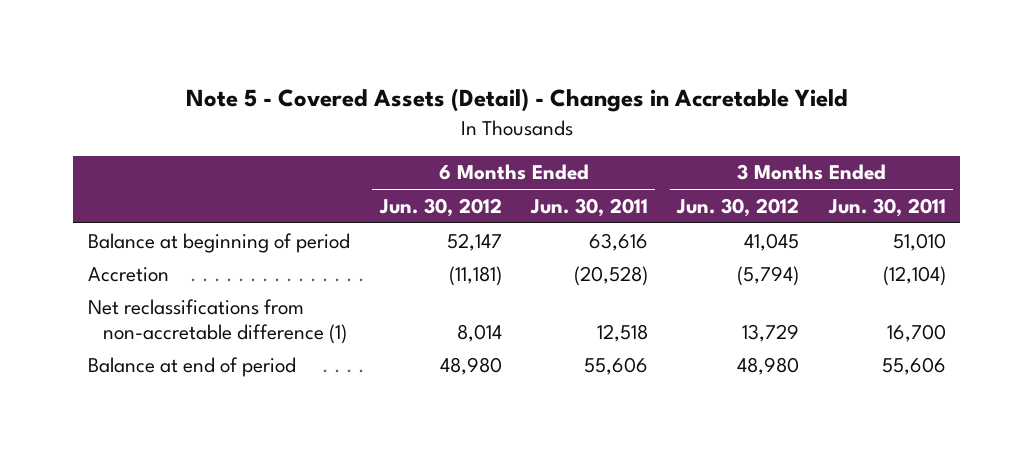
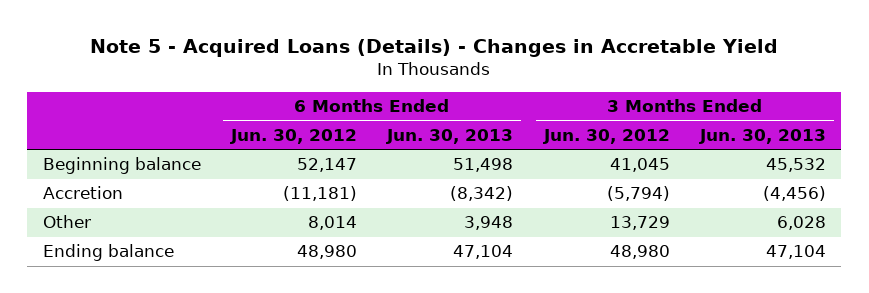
- Note 5 - Covered Assets (Detail) - Changes in Accretable Yield
+ Note 5 - Acquired Loans (Details) - Changes in Accretable Yield
- | 6 Months Ended Jun. 30, 2012 | 6 Months Ended Jun. 30, 2011 | 3 Months Ended Jun. 30, 2012 | 3 Months Ended Jun. 30, 2011
+ | 6 Months Ended Jun. 30, 2012 | 6 Months Ended Jun. 30, 2013 | 3 Months Ended Jun. 30, 2012 | 3 Months Ended Jun. 30, 2013
- Balance at beginning of period | 52,147 | 63,616 | 41,045 | 51,010
+ Beginning balance | 52,147 | 51,498 | 41,045 | 45,532
- Net reclassifications from non-accretable difference (1) | 8,014 | 12,518 | 13,729 | 16,700
- Balance at end of period | 48,980 | 55,606 | 48,980 | 55,606
+ Other | 8,014 | 3,948 | 13,729 | 6,028
+ Ending balance | 48,980 | 47,104 | 48,980 | 47,104

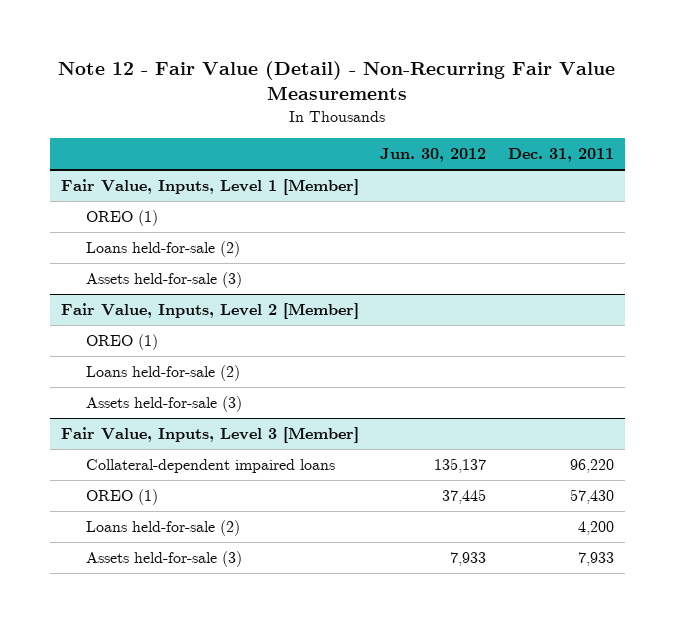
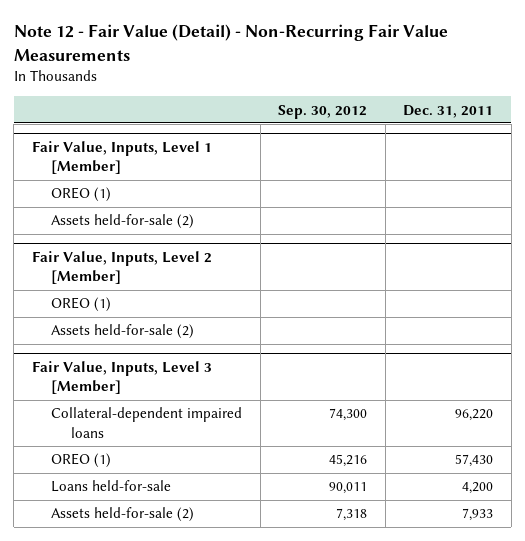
- | Jun. 30, 2012 | Dec. 31, 2011
+ | Sep. 30, 2012 | Dec. 31, 2011
@ Fair Value, Inputs, Level 1 [Member]
- Loans held-for-sale (2)
- Assets held-for-sale (3)
+ Assets held-for-sale (2)
@ Fair Value, Inputs, Level 2 [Member]
- Loans held-for-sale (2)
- Assets held-for-sale (3)
+ Assets held-for-sale (2)
@ Fair Value, Inputs, Level 3 [Member]
- Loans held-for-sale (2) | | 4,200
- Assets held-for-sale (3) | 7,933 | 7,933
+ Loans held-for-sale | 90,011 | 4,200
+ Assets held-for-sale (2) | 7,318 | 7,933

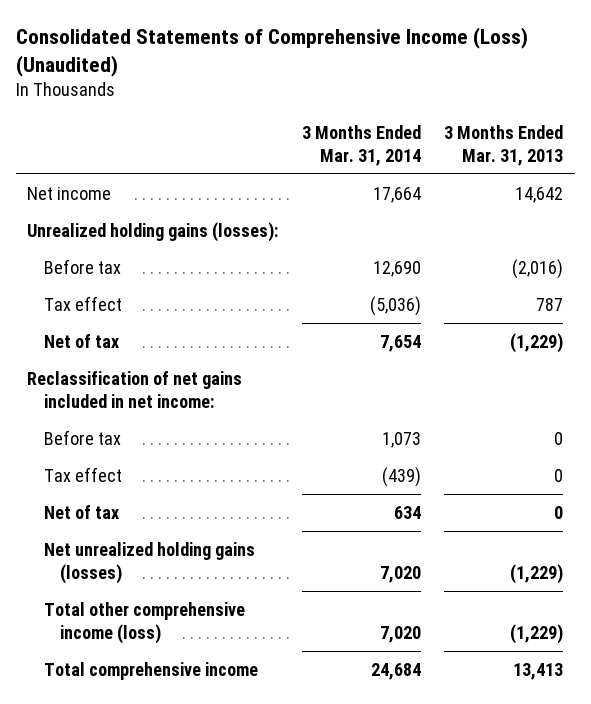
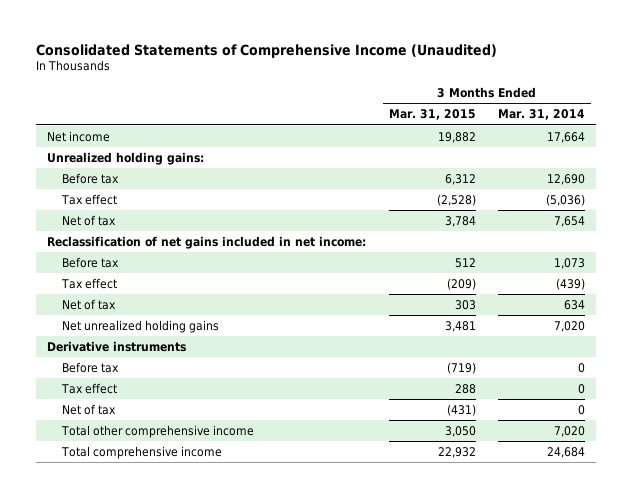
- Consolidated Statements of Comprehensive Income (Loss) (Unaudited)
+ Consolidated Statements of Comprehensive Income (Unaudited)
- | 3 Months Ended Mar. 31, 2014 | 3 Months Ended Mar. 31, 2013
+ | 3 Months Ended Mar. 31, 2015 | 3 Months Ended Mar. 31, 2014
- Unrealized holding gains (losses):
+ Unrealized holding gains:
- Net unrealized holding gains (losses) | 7,020 | (1,229)
- Total other comprehensive income (loss) | 7,020 | (1,229)
+ Net unrealized holding gains | 3,481 | 7,020
+ Derivative instruments
+ Before tax | (719) | 0
+ Tax effect | 288 | 0
+ Net of tax | (431) | 0
+ Total other comprehensive income | 3,050 | 7,020

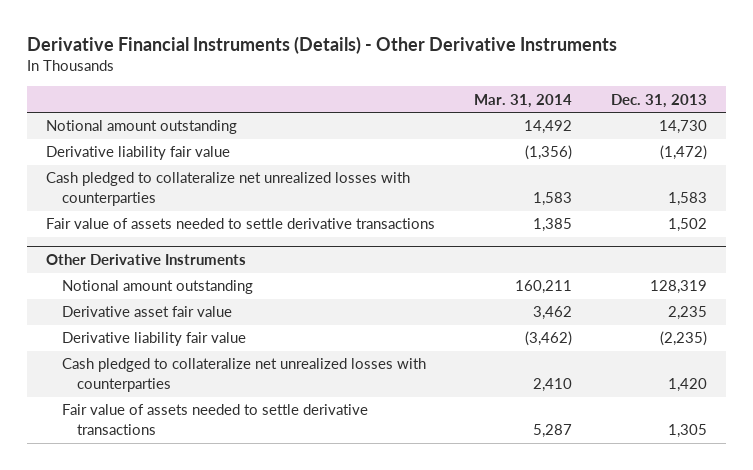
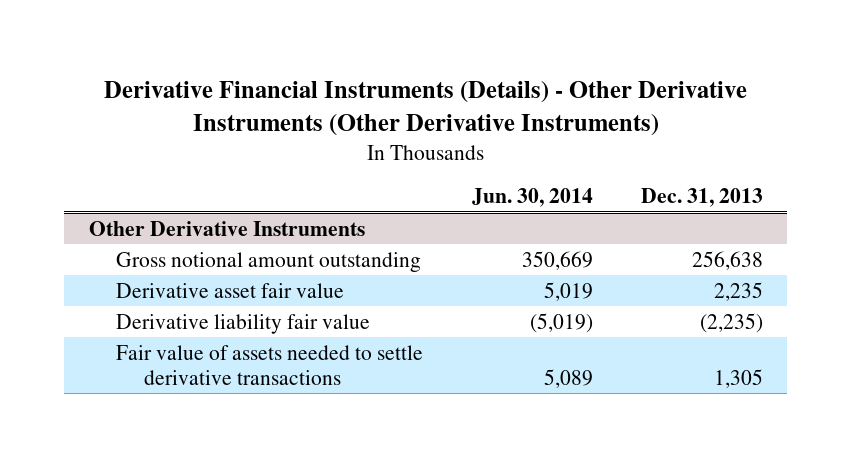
- Derivative Financial Instruments (Details) - Other Derivative Instruments
+ Derivative Financial Instruments (Details) - Other Derivative Instruments (Other Derivative Instruments)
- | Mar. 31, 2014 | Dec. 31, 2013
+ | Jun. 30, 2014 | Dec. 31, 2013
- Notional amount outstanding | 14,492 | 14,730
- Derivative liability fair value | (1,356) | (1,472)
- Cash pledged to collateralize net unrealized losses with counterparties | 1,583 | 1,583
- Fair value of assets needed to settle derivative transactions | 1,385 | 1,502
@ Other Derivative Instruments
- Notional amount outstanding | 160,211 | 128,319
+ Gross notional amount outstanding | 350,669 | 256,638
- Cash pledged to collateralize net unrealized losses with counterparties | 2,410 | 1,420

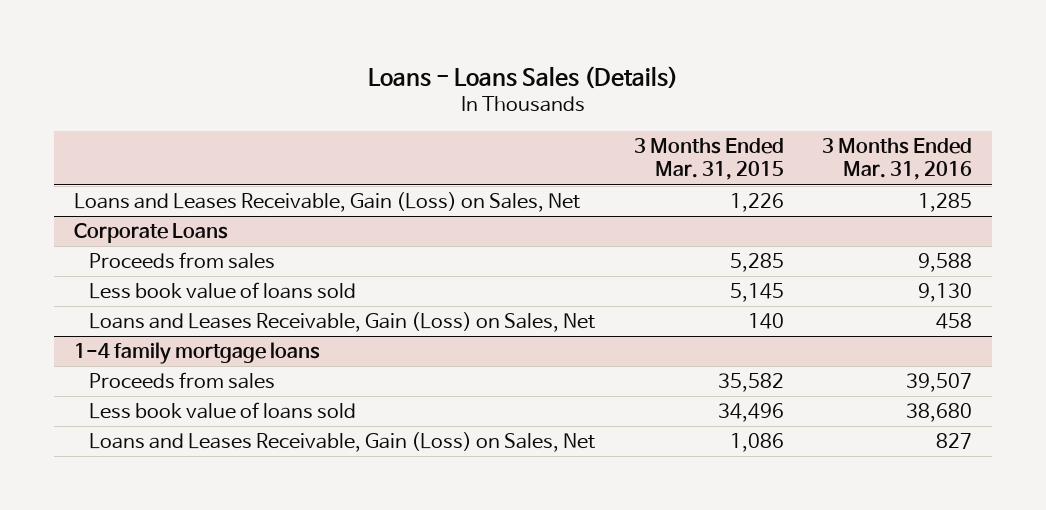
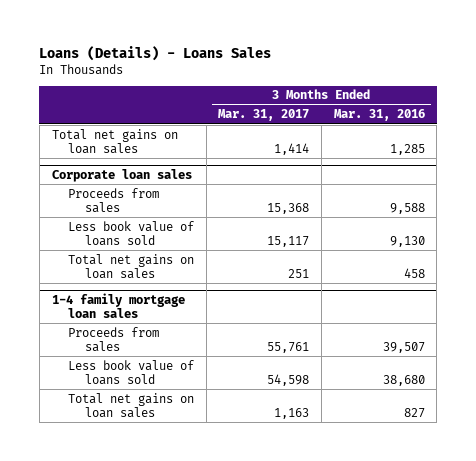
- Loans - Loans Sales (Details)
+ Loans (Details) - Loans Sales
- | 3 Months Ended Mar. 31, 2015 | 3 Months Ended Mar. 31, 2016
+ | 3 Months Ended Mar. 31, 2017 | 3 Months Ended Mar. 31, 2016
- Loans and Leases Receivable, Gain (Loss) on Sales, Net | 1,226 | 1,285
- Corporate Loans
+ Total net gains on loan sales | 1,414 | 1,285
+ Corporate loan sales
- Loans and Leases Receivable, Gain (Loss) on Sales, Net | 140 | 458
- 1-4 family mortgage loans
+ Total net gains on loan sales | 251 | 458
+ 1-4 family mortgage loan sales
- Loans and Leases Receivable, Gain (Loss) on Sales, Net | 1,086 | 827
+ Total net gains on loan sales | 1,163 | 827

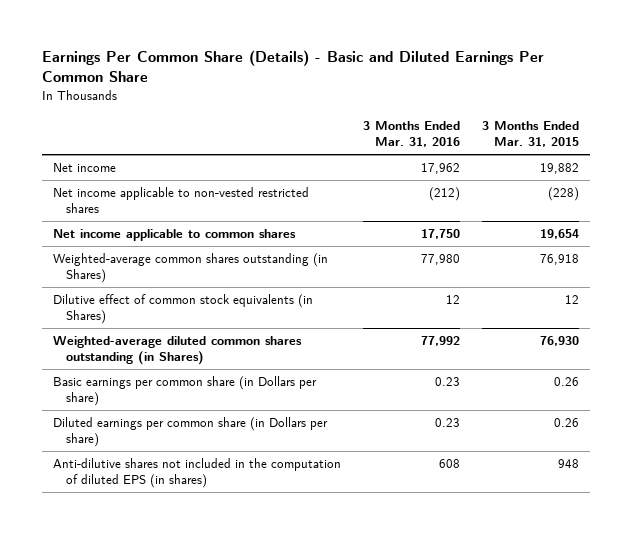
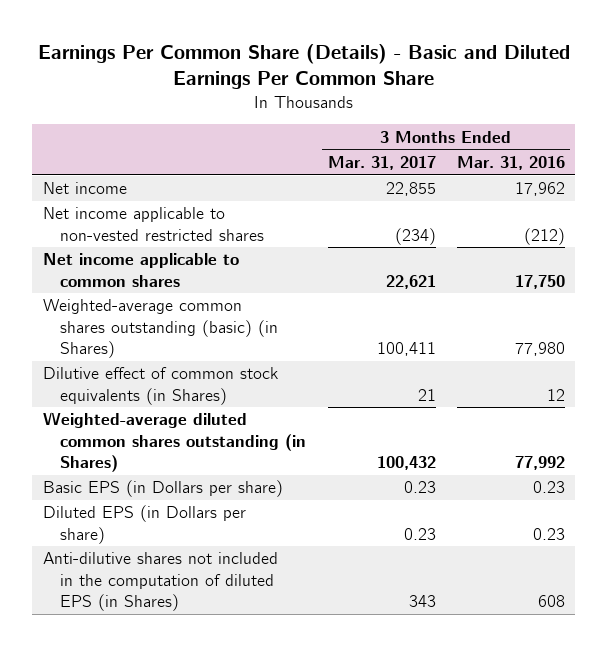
- | 3 Months Ended Mar. 31, 2016 | 3 Months Ended Mar. 31, 2015
+ | 3 Months Ended Mar. 31, 2017 | 3 Months Ended Mar. 31, 2016
- Weighted-average common shares outstanding (in Shares) | 77,980 | 76,918
+ Weighted-average common shares outstanding (basic) (in Shares) | 100,411 | 77,980
- Basic earnings per common share (in Dollars per share) | 0.23 | 0.26
- Diluted earnings per common share (in Dollars per share) | 0.23 | 0.26
- Anti-dilutive shares not included in the computation of diluted EPS (in shares) | 608 | 948
+ Basic EPS (in Dollars per share) | 0.23 | 0.23
+ Diluted EPS (in Dollars per share) | 0.23 | 0.23
+ Anti-dilutive shares not included in the computation of diluted EPS (in Shares) | 343 | 608

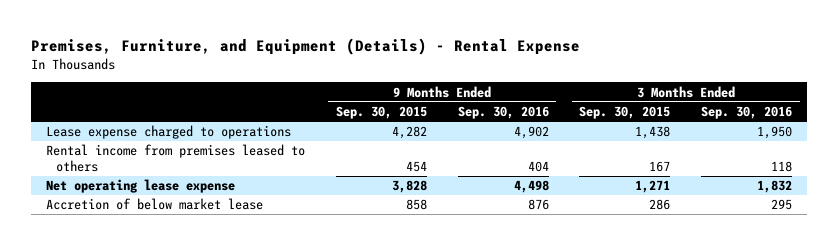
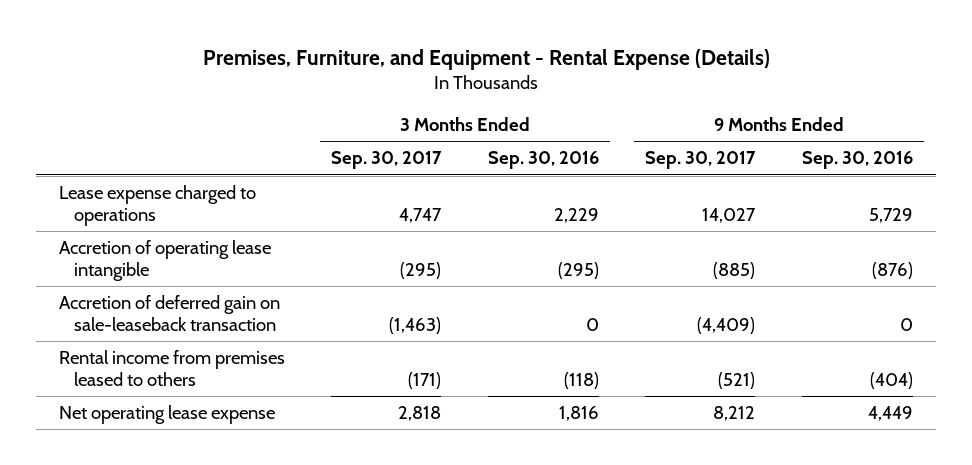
- Premises, Furniture, and Equipment (Details) - Rental Expense
+ Premises, Furniture, and Equipment - Rental Expense (Details)
- | 9 Months Ended Sep. 30, 2015 | 9 Months Ended Sep. 30, 2016 | 3 Months Ended Sep. 30, 2015 | 3 Months Ended Sep. 30, 2016
+ | 3 Months Ended Sep. 30, 2017 | 3 Months Ended Sep. 30, 2016 | 9 Months Ended Sep. 30, 2017 | 9 Months Ended Sep. 30, 2016
- Lease expense charged to operations | 4,282 | 4,902 | 1,438 | 1,950
- Rental income from premises leased to others | 454 | 404 | 167 | 118
- Net operating lease expense | 3,828 | 4,498 | 1,271 | 1,832
- Accretion of below market lease | 858 | 876 | 286 | 295
+ Lease expense charged to operations | 4,747 | 2,229 | 14,027 | 5,729
+ Accretion of operating lease intangible | (295) | (295) | (885) | (876)
+ Accretion of deferred gain on sale-leaseback transaction | (1,463) | 0 | (4,409) | 0
+ Rental income from premises leased to others | (171) | (118) | (521) | (404)
+ Net operating lease expense | 2,818 | 1,816 | 8,212 | 4,449

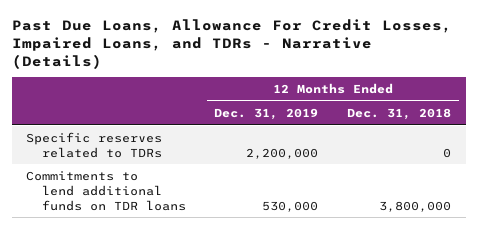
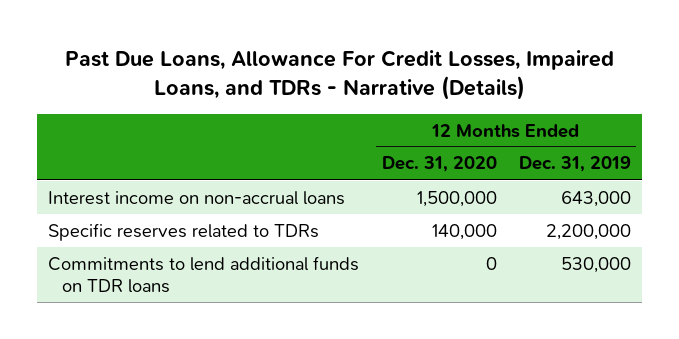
- | 12 Months Ended Dec. 31, 2019 | 12 Months Ended Dec. 31, 2018
+ | 12 Months Ended Dec. 31, 2020 | 12 Months Ended Dec. 31, 2019
+ Interest income on non-accrual loans | 1,500,000 | 643,000

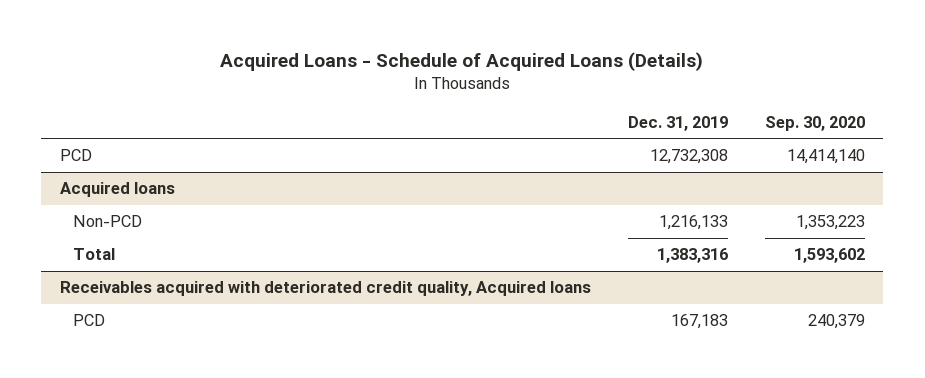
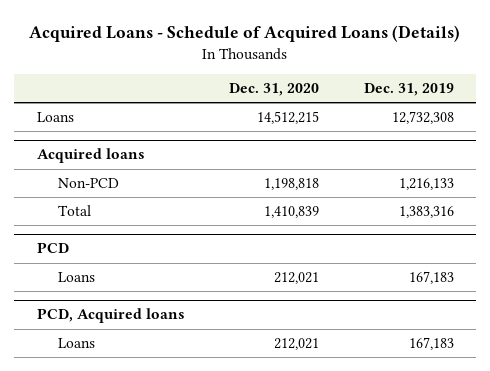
- | Dec. 31, 2019 | Sep. 30, 2020
+ | Dec. 31, 2020 | Dec. 31, 2019
- PCD | 12,732,308 | 14,414,140
+ Loans | 14,512,215 | 12,732,308
- Receivables acquired with deteriorated credit quality, Acquired loans
- PCD | 167,183 | 240,379
+ PCD
+ Loans | 212,021 | 167,183
+ PCD, Acquired loans
+ Loans | 212,021 | 167,183

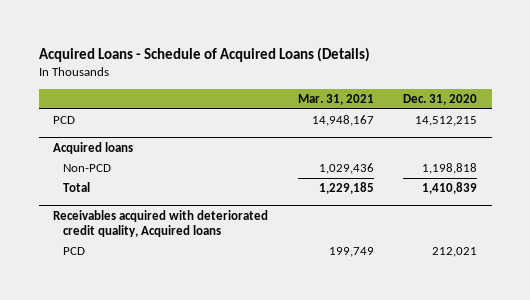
- | Dec. 31, 2020 | Dec. 31, 2019
+ | Mar. 31, 2021 | Dec. 31, 2020
- Loans | 14,512,215 | 12,732,308
+ PCD | 14,948,167 | 14,512,215
- PCD
- Loans | 212,021 | 167,183
- PCD, Acquired loans
- Loans | 212,021 | 167,183
+ Receivables acquired with deteriorated credit quality, Acquired loans
+ PCD | 199,749 | 212,021

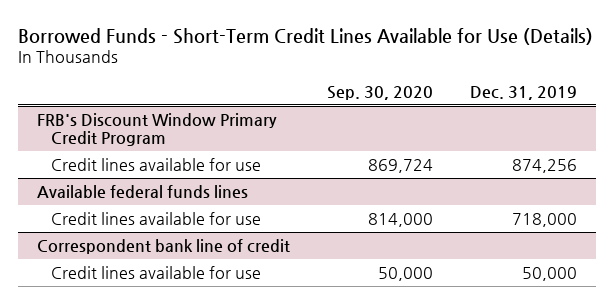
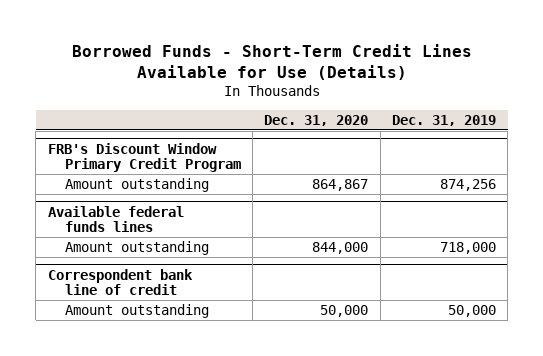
- | Sep. 30, 2020 | Dec. 31, 2019
+ | Dec. 31, 2020 | Dec. 31, 2019
@ FRB's Discount Window Primary Credit Program
- Credit lines available for use | 869,724 | 874,256
+ Amount outstanding | 864,867 | 874,256
@ Available federal funds lines
- Credit lines available for use | 814,000 | 718,000
+ Amount outstanding | 844,000 | 718,000
@ Correspondent bank line of credit
- Credit lines available for use | 50,000 | 50,000
+ Amount outstanding | 50,000 | 50,000

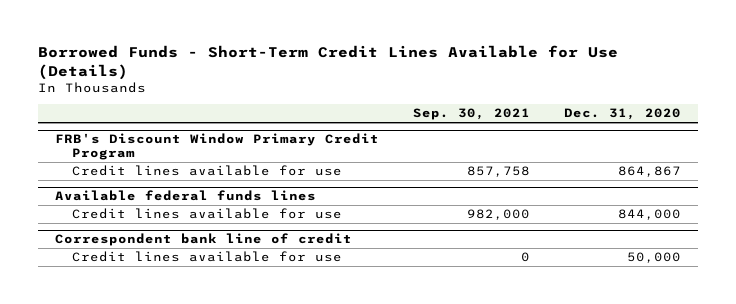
- | Dec. 31, 2020 | Dec. 31, 2019
+ | Sep. 30, 2021 | Dec. 31, 2020
@ FRB's Discount Window Primary Credit Program
- Amount outstanding | 864,867 | 874,256
+ Credit lines available for use | 857,758 | 864,867
@ Available federal funds lines
- Amount outstanding | 844,000 | 718,000
+ Credit lines available for use | 982,000 | 844,000
@ Correspondent bank line of credit
- Amount outstanding | 50,000 | 50,000
+ Credit lines available for use | 0 | 50,000

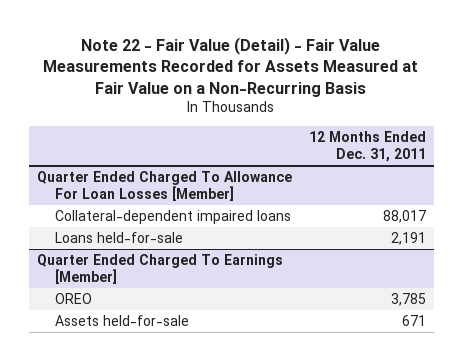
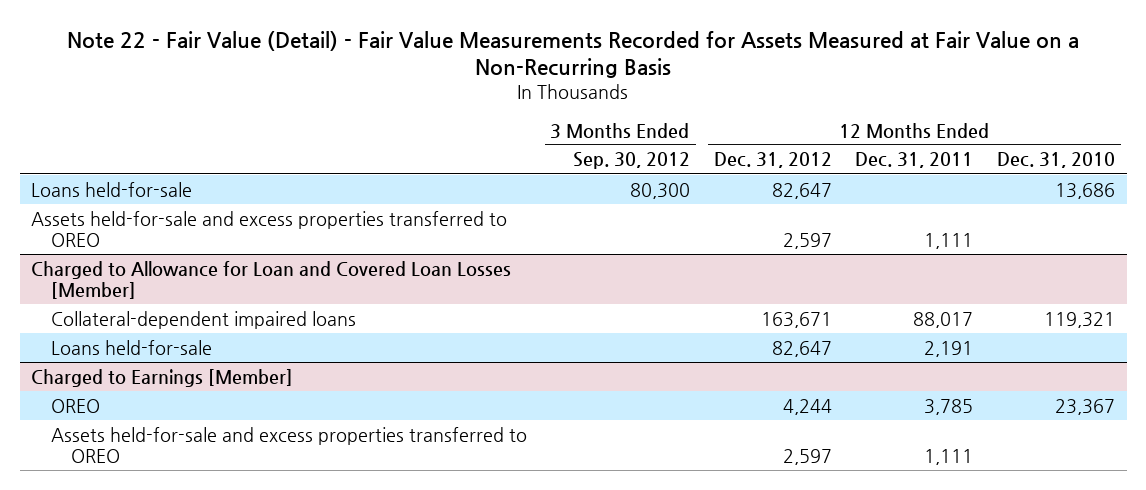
- | 12 Months Ended Dec. 31, 2011
+ | 3 Months Ended Sep. 30, 2012 | 12 Months Ended Dec. 31, 2012 | 12 Months Ended Dec. 31, 2011 | 12 Months Ended Dec. 31, 2010
- Quarter Ended Charged To Allowance For Loan Losses [Member]
+ Loans held-for-sale | 80,300 | 82,647 | | 13,686
+ Assets held-for-sale and excess properties transferred to OREO | | 2,597 | 1,111 |
+ Charged to Allowance for Loan and Covered Loan Losses [Member]
- Quarter Ended Charged To Earnings [Member]
+ Charged to Earnings [Member]
- Assets held-for-sale | 671
+ Assets held-for-sale and excess properties transferred to OREO | | 2,597 | 1,111 |

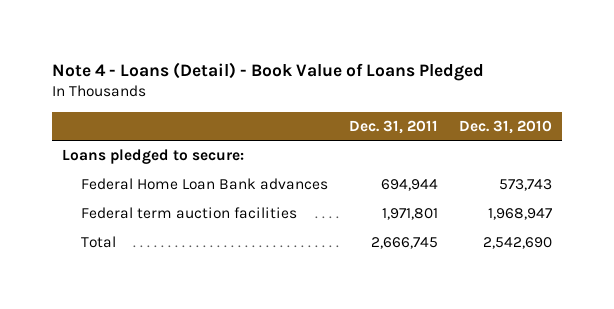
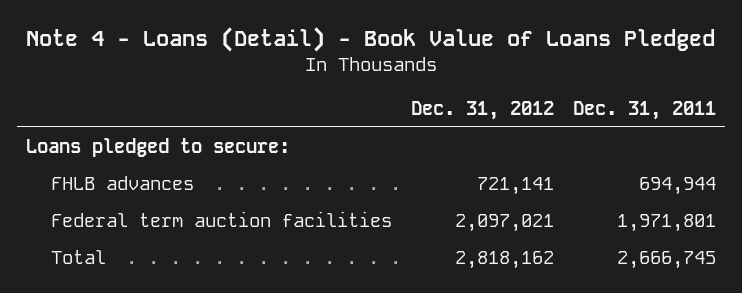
- | Dec. 31, 2011 | Dec. 31, 2010
+ | Dec. 31, 2012 | Dec. 31, 2011
- Federal Home Loan Bank advances | 694,944 | 573,743
+ FHLB advances | 721,141 | 694,944

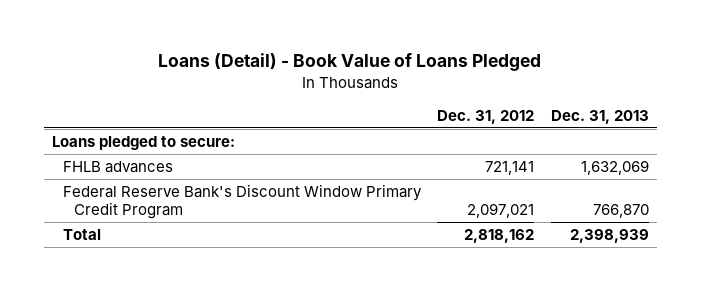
- Note 4 - Loans (Detail) - Book Value of Loans Pledged
+ Loans (Detail) - Book Value of Loans Pledged
- | Dec. 31, 2012 | Dec. 31, 2011
+ | Dec. 31, 2012 | Dec. 31, 2013
- Federal term auction facilities | 2,097,021 | 1,971,801
+ Federal Reserve Bank's Discount Window Primary Credit Program | 2,097,021 | 766,870

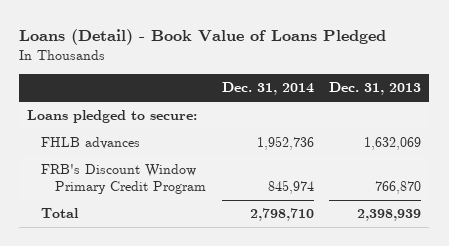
- | Dec. 31, 2012 | Dec. 31, 2013
+ | Dec. 31, 2014 | Dec. 31, 2013
- Federal Reserve Bank's Discount Window Primary Credit Program | 2,097,021 | 766,870
+ FRB's Discount Window Primary Credit Program | 845,974 | 766,870

